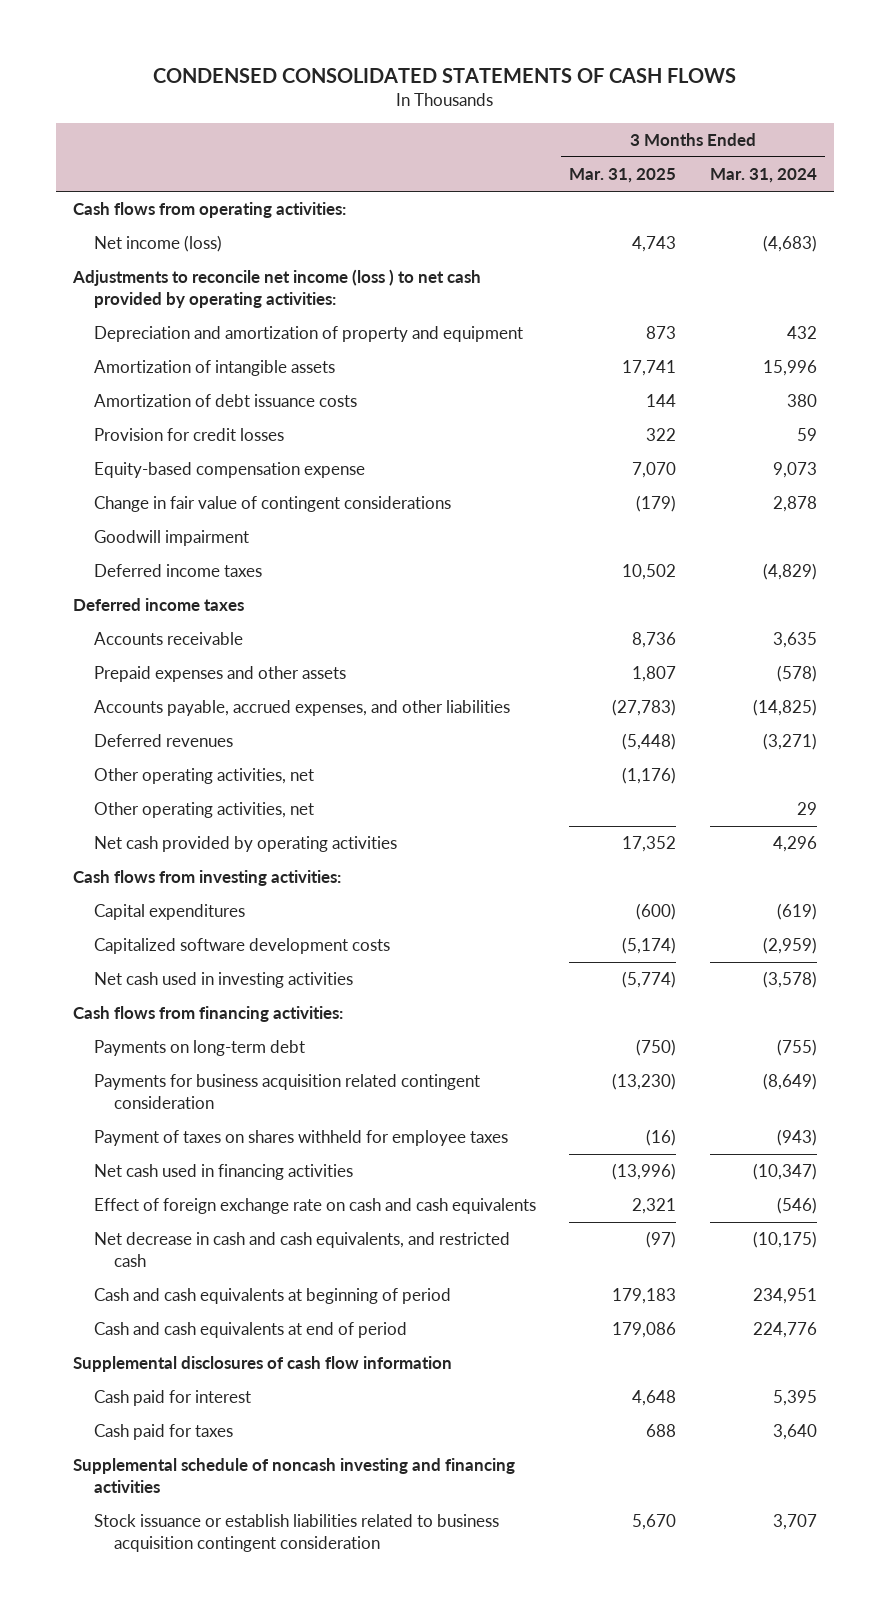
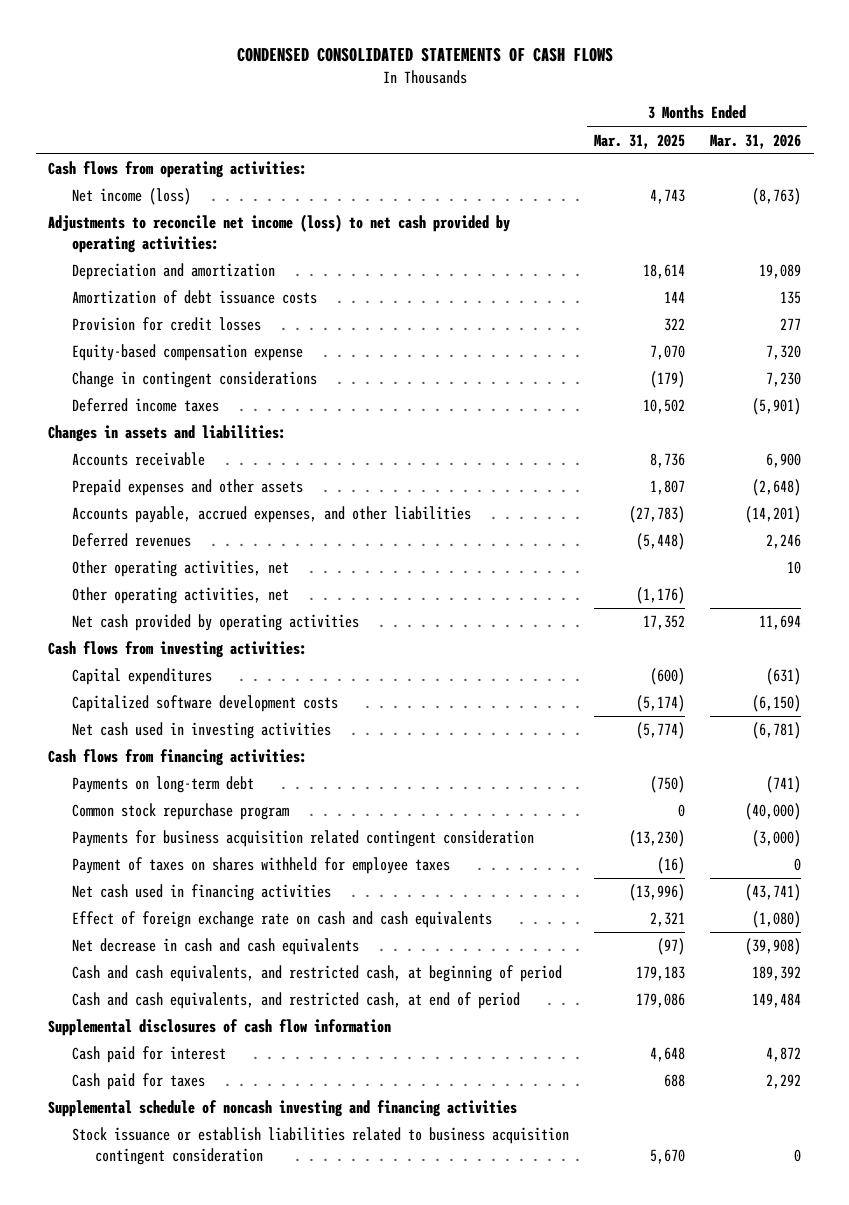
- | 3 Months Ended Mar. 31, 2025 | 3 Months Ended Mar. 31, 2024
+ | 3 Months Ended Mar. 31, 2025 | 3 Months Ended Mar. 31, 2026
- Adjustments to reconcile net income (loss ) to net cash provided by operating activities:
- Depreciation and amortization of property and equipment | 873 | 432
- Amortization of intangible assets | 17,741 | 15,996
+ Adjustments to reconcile net income (loss) to net cash provided by operating activities:
+ Depreciation and amortization | 18,614 | 19,089
- Change in fair value of contingent considerations | (179) | 2,878
- Goodwill impairment
+ Change in contingent considerations | (179) | 7,230
- Deferred income taxes
+ Changes in assets and liabilities:
moved down: Other operating activities, net | (1,176) |
+ Common stock repurchase program | 0 | (40,000)
- Net decrease in cash and cash equivalents, and restricted cash | (97) | (10,175)
- Cash and cash equivalents at beginning of period | 179,183 | 234,951
- Cash and cash equivalents at end of period | 179,086 | 224,776
+ Net decrease in cash and cash equivalents | (97) | (39,908)
+ Cash and cash equivalents, and restricted cash, at beginning of period | 179,183 | 189,392
+ Cash and cash equivalents, and restricted cash, at end of period | 179,086 | 149,484

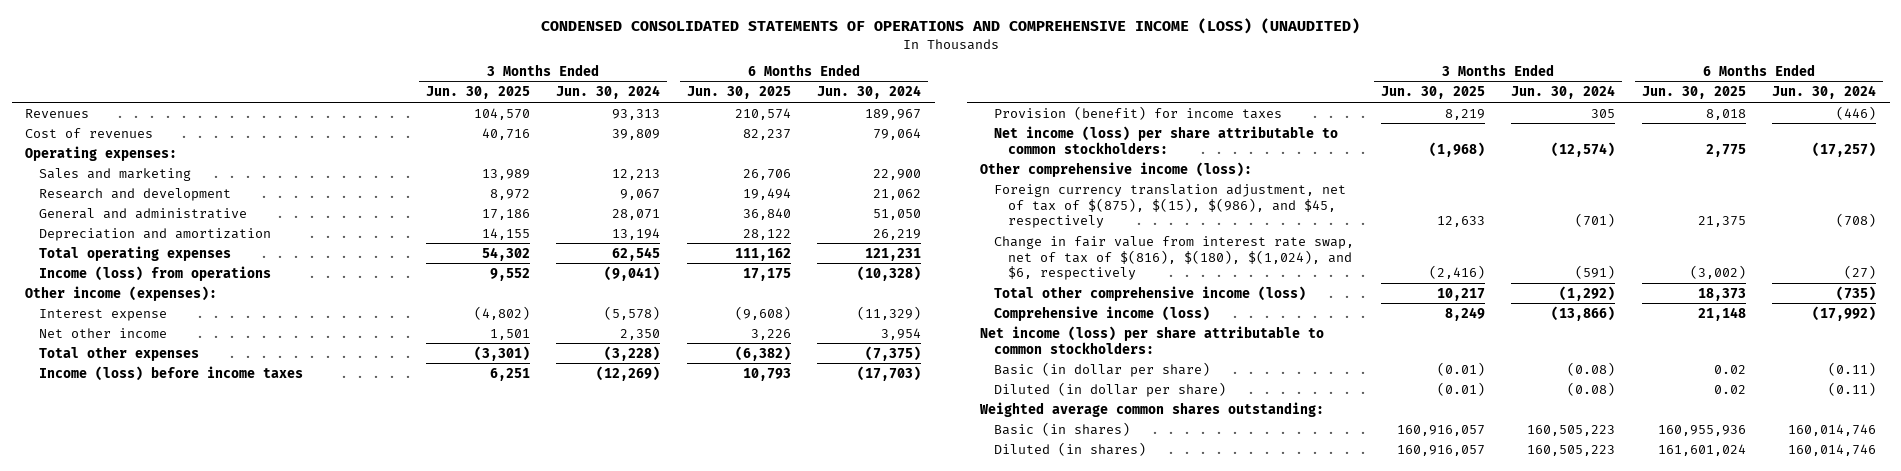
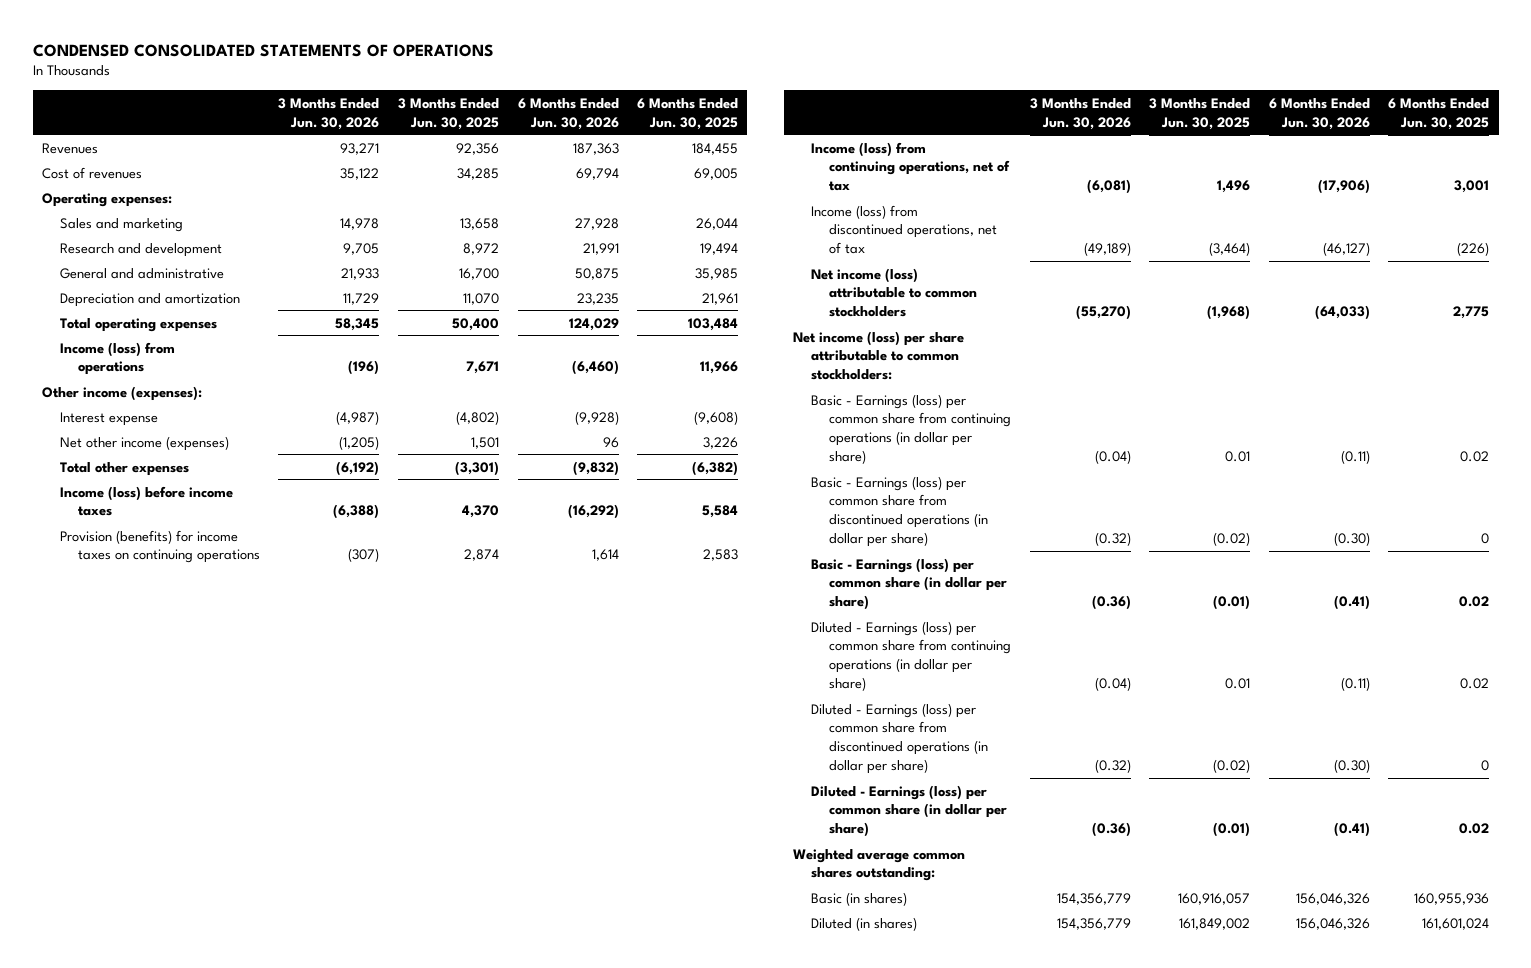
- CONDENSED CONSOLIDATED STATEMENTS OF OPERATIONS AND COMPREHENSIVE INCOME (LOSS) (UNAUDITED)
+ CONDENSED CONSOLIDATED STATEMENTS OF OPERATIONS
- | 3 Months Ended Jun. 30, 2025 | 3 Months Ended Jun. 30, 2024 | 6 Months Ended Jun. 30, 2025 | 6 Months Ended Jun. 30, 2024
+ | 3 Months Ended Jun. 30, 2026 | 3 Months Ended Jun. 30, 2025 | 6 Months Ended Jun. 30, 2026 | 6 Months Ended Jun. 30, 2025
- Revenues | 104,570 | 93,313 | 210,574 | 189,967
- Cost of revenues | 40,716 | 39,809 | 82,237 | 79,064
+ Revenues | 93,271 | 92,356 | 187,363 | 184,455
+ Cost of revenues | 35,122 | 34,285 | 69,794 | 69,005
- Sales and marketing | 13,989 | 12,213 | 26,706 | 22,900
+ Sales and marketing | 14,978 | 13,658 | 27,928 | 26,044
- General and administrative | 17,186 | 28,071 | 36,840 | 51,050
- Depreciation and amortization | 14,155 | 13,194 | 28,122 | 26,219
- Total operating expenses | 54,302 | 62,545 | 111,162 | 121,231
- Income (loss) from operations | 9,552 | (9,041) | 17,175 | (10,328)
+ General and administrative | 21,933 | 16,700 | 50,875 | 35,985
+ Depreciation and amortization | 11,729 | 11,070 | 23,235 | 21,961
+ Total operating expenses | 58,345 | 50,400 | 124,029 | 103,484
+ Income (loss) from operations | (196) | 7,671 | (6,460) | 11,966
- Net other income | 1,501 | 2,350 | 3,226 | 3,954
+ Net other income (expenses) | (1,205) | 1,501 | 96 | 3,226
- Income (loss) before income taxes | 6,251 | (12,269) | 10,793 | (17,703)
- Provision (benefit) for income taxes | 8,219 | 305 | 8,018 | (446)
- Net income (loss) per share attributable to common stockholders: | (1,968) | (12,574) | 2,775 | (17,257)
- Other comprehensive income (loss):
- Foreign currency translation adjustment, net of tax of $(875), $(15), $(986), and $45, respectively | 12,633 | (701) | 21,375 | (708)
- Change in fair value from interest rate swap, net of tax of $(816), $(180), $(1,024), and $6, respectively | (2,416) | (591) | (3,002) | (27)
- Total other comprehensive income (loss) | 10,217 | (1,292) | 18,373 | (735)
- Comprehensive income (loss) | 8,249 | (13,866) | 21,148 | (17,992)
+ Income (loss) before income taxes | (6,388) | 4,370 | (16,292) | 5,584
+ Provision (benefits) for income taxes on continuing operations | (307) | 2,874 | 1,614 | 2,583
+ Income (loss) from continuing operations, net of tax | (6,081) | 1,496 | (17,906) | 3,001
+ Income (loss) from discontinued operations, net of tax | (49,189) | (3,464) | (46,127) | (226)
+ Net income (loss) attributable to common stockholders | (55,270) | (1,968) | (64,033) | 2,775
- Basic (in dollar per share) | (0.01) | (0.08) | 0.02 | (0.11)
- Diluted (in dollar per share) | (0.01) | (0.08) | 0.02 | (0.11)
+ Basic - Earnings (loss) per common share from continuing operations (in dollar per share) | (0.04) | 0.01 | (0.11) | 0.02
+ Basic - Earnings (loss) per common share from discontinued operations (in dollar per share) | (0.32) | (0.02) | (0.30) | 0
+ Basic - Earnings (loss) per common share (in dollar per share) | (0.36) | (0.01) | (0.41) | 0.02
+ Diluted - Earnings (loss) per common share from continuing operations (in dollar per share) | (0.04) | 0.01 | (0.11) | 0.02
+ Diluted - Earnings (loss) per common share from discontinued operations (in dollar per share) | (0.32) | (0.02) | (0.30) | 0
+ Diluted - Earnings (loss) per common share (in dollar per share) | (0.36) | (0.01) | (0.41) | 0.02
- Diluted (in shares) | 160,916,057 | 160,505,223 | 161,601,024 | 160,014,746
+ Diluted (in shares) | 154,356,779 | 161,849,002 | 156,046,326 | 161,601,024

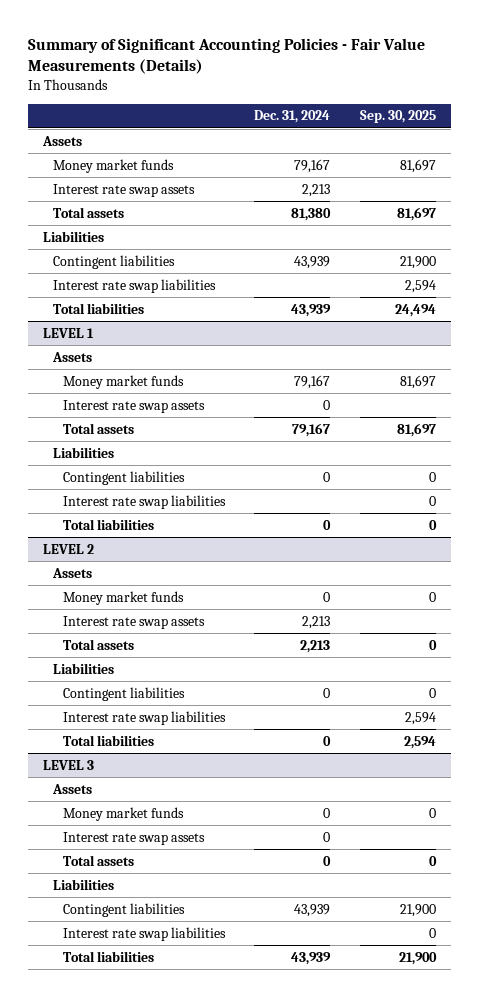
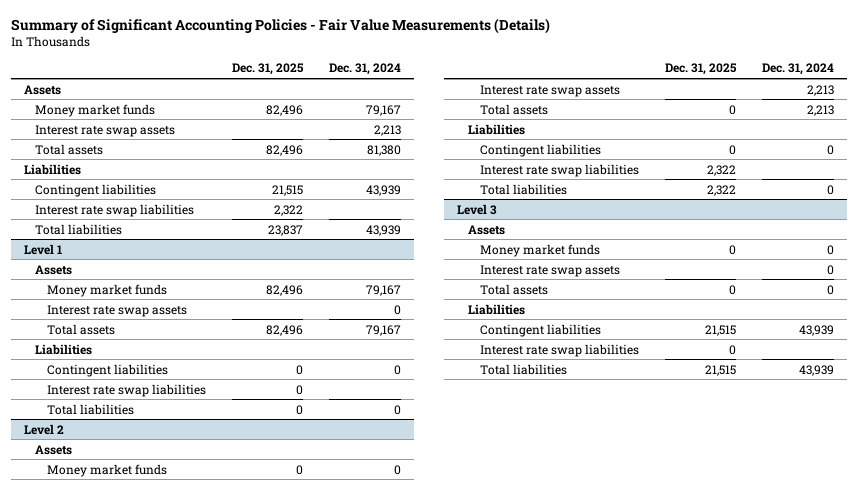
- | Dec. 31, 2024 | Sep. 30, 2025
+ | Dec. 31, 2025 | Dec. 31, 2024
- LEVEL 1
+ Level 1
- LEVEL 2
+ Level 2
- LEVEL 3
+ Level 3

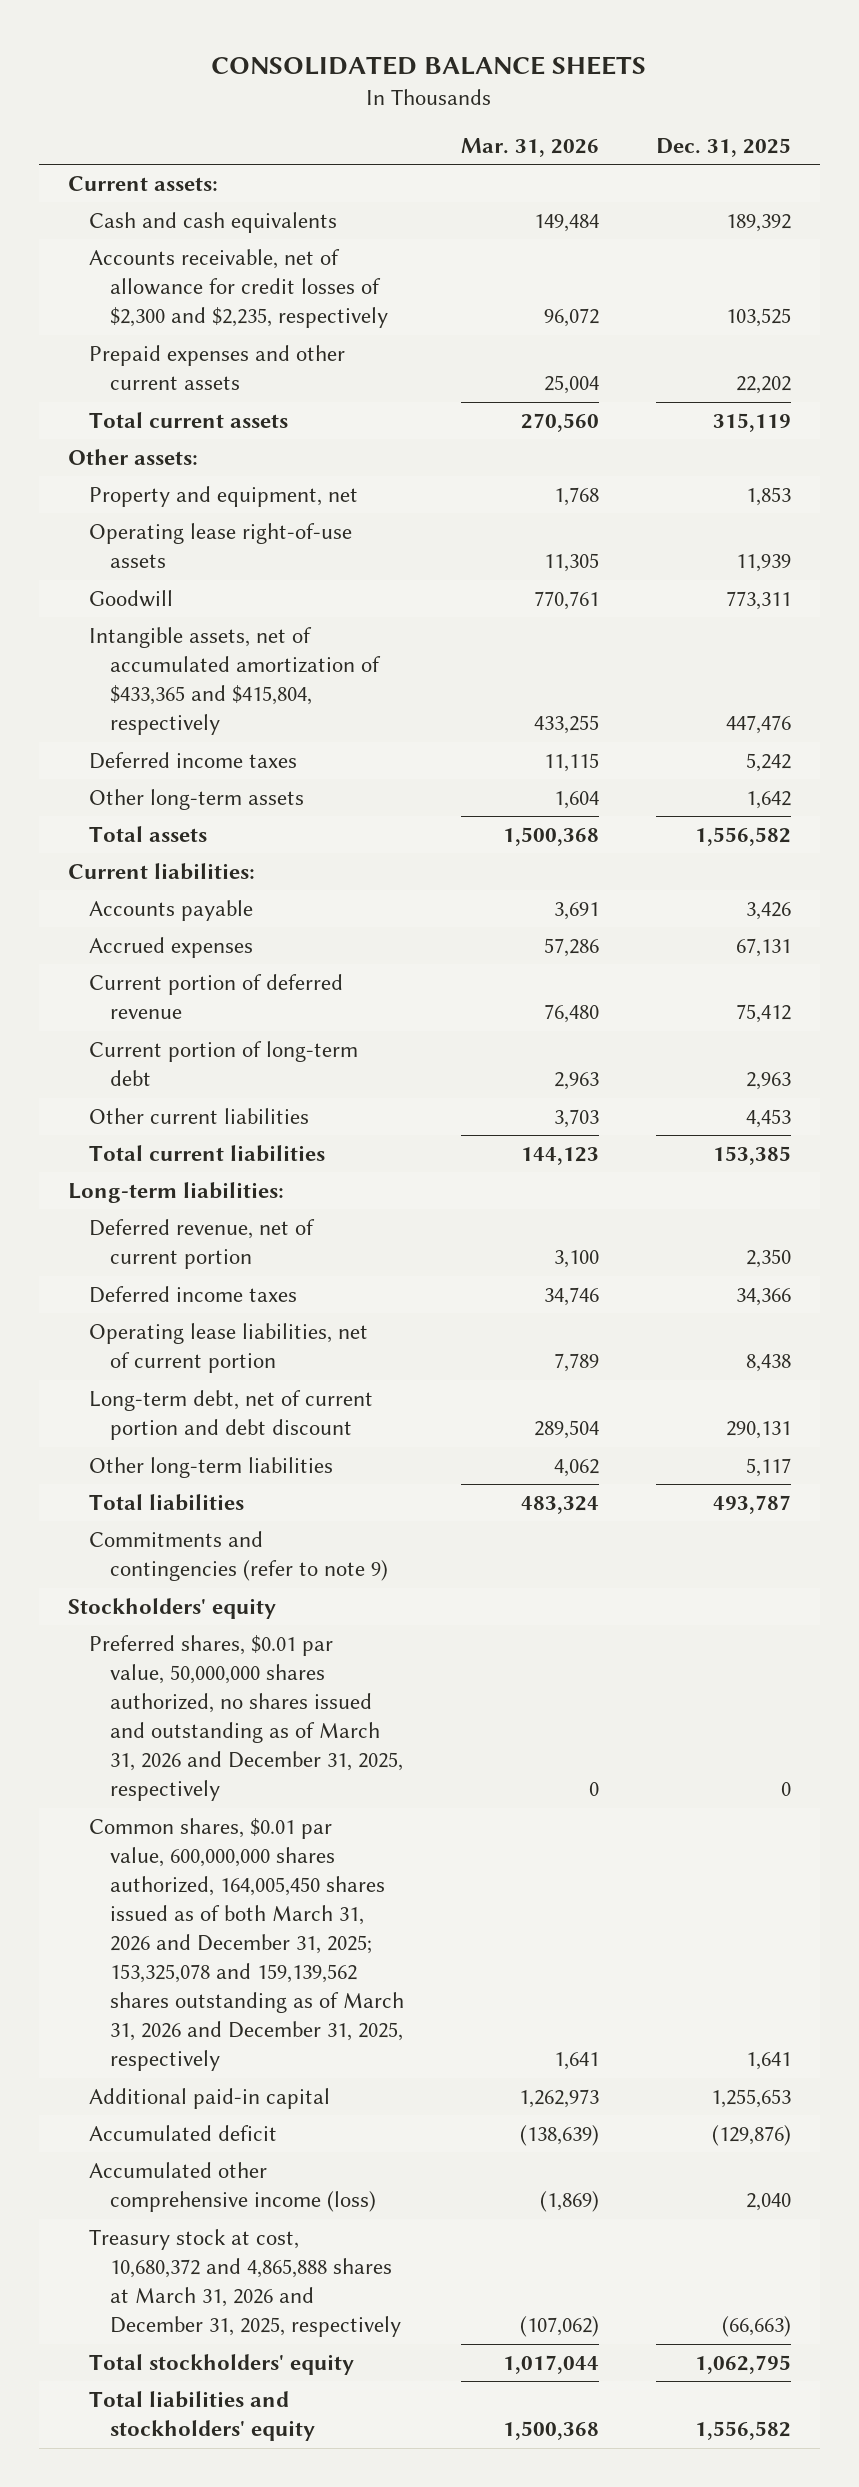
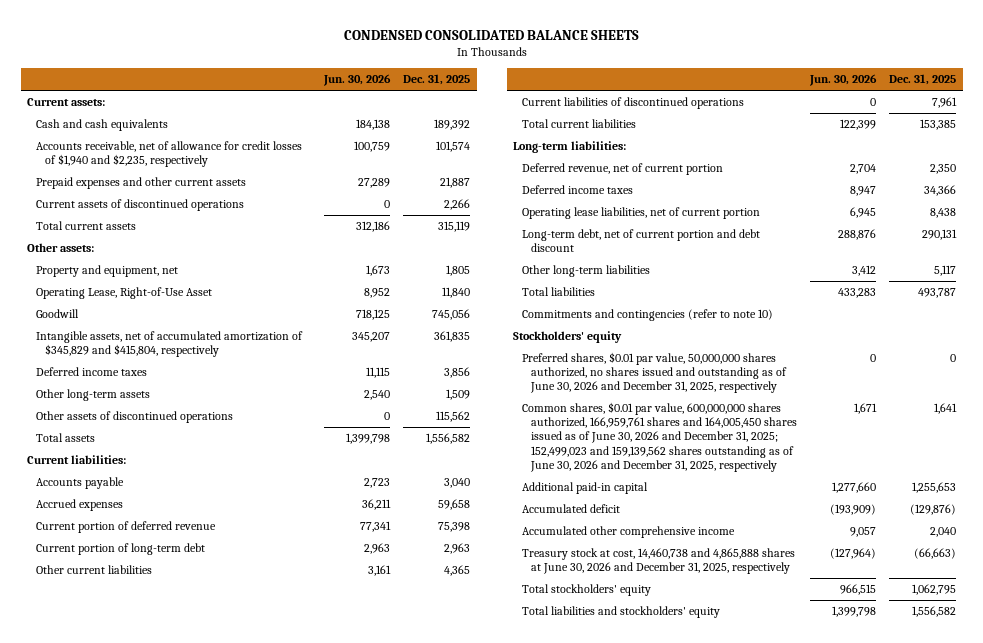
- CONSOLIDATED BALANCE SHEETS
+ CONDENSED CONSOLIDATED BALANCE SHEETS
- | Mar. 31, 2026 | Dec. 31, 2025
+ | Jun. 30, 2026 | Dec. 31, 2025
- Accounts receivable, net of allowance for credit losses of $2,300 and $2,235, respectively | 96,072 | 103,525
- Prepaid expenses and other current assets | 25,004 | 22,202
+ Accounts receivable, net of allowance for credit losses of $1,940 and $2,235, respectively | 100,759 | 101,574
+ Prepaid expenses and other current assets | 27,289 | 21,887
+ Current assets of discontinued operations | 0 | 2,266
- Property and equipment, net | 1,768 | 1,853
- Operating lease right-of-use assets | 11,305 | 11,939
- Goodwill | 770,761 | 773,311
- Intangible assets, net of accumulated amortization of $433,365 and $415,804, respectively | 433,255 | 447,476
- Deferred income taxes | 11,115 | 5,242
- Other long-term assets | 1,604 | 1,642
+ Property and equipment, net | 1,673 | 1,805
+ Operating Lease, Right-of-Use Asset | 8,952 | 11,840
+ Goodwill | 718,125 | 745,056
+ Intangible assets, net of accumulated amortization of $345,829 and $415,804, respectively | 345,207 | 361,835
+ Deferred income taxes | 11,115 | 3,856
+ Other long-term assets | 2,540 | 1,509
+ Other assets of discontinued operations | 0 | 115,562
- Accounts payable | 3,691 | 3,426
- Accrued expenses | 57,286 | 67,131
- Current portion of deferred revenue | 76,480 | 75,412
+ Accounts payable | 2,723 | 3,040
+ Accrued expenses | 36,211 | 59,658
+ Current portion of deferred revenue | 77,341 | 75,398
- Other current liabilities | 3,703 | 4,453
+ Other current liabilities | 3,161 | 4,365
+ Current liabilities of discontinued operations | 0 | 7,961
- Commitments and contingencies (refer to note 9)
+ Commitments and contingencies (refer to note 10)
- Preferred shares, $0.01 par value, 50,000,000 shares authorized, no shares issued and outstanding as of March 31, 2026 and December 31, 2025, respectively | 0 | 0
- Common shares, $0.01 par value, 600,000,000 shares authorized, 164,005,450 shares issued as of both March 31, 2026 and December 31, 2025; 153,325,078 and 159,139,562 shares outstanding as of March 31, 2026 and December 31, 2025, respectively | 1,641 | 1,641
+ Preferred shares, $0.01 par value, 50,000,000 shares authorized, no shares issued and outstanding as of June 30, 2026 and December 31, 2025, respectively | 0 | 0
+ Common shares, $0.01 par value, 600,000,000 shares authorized, 166,959,761 shares and 164,005,450 shares issued as of June 30, 2026 and December 31, 2025; 152,499,023 and 159,139,562 shares outstanding as of June 30, 2026 and December 31, 2025, respectively | 1,671 | 1,641
- Accumulated other comprehensive income (loss) | (1,869) | 2,040
- Treasury stock at cost, 10,680,372 and 4,865,888 shares at March 31, 2026 and December 31, 2025, respectively | (107,062) | (66,663)
+ Accumulated other comprehensive income | 9,057 | 2,040
+ Treasury stock at cost, 14,460,738 and 4,865,888 shares at June 30, 2026 and December 31, 2025, respectively | (127,964) | (66,663)

